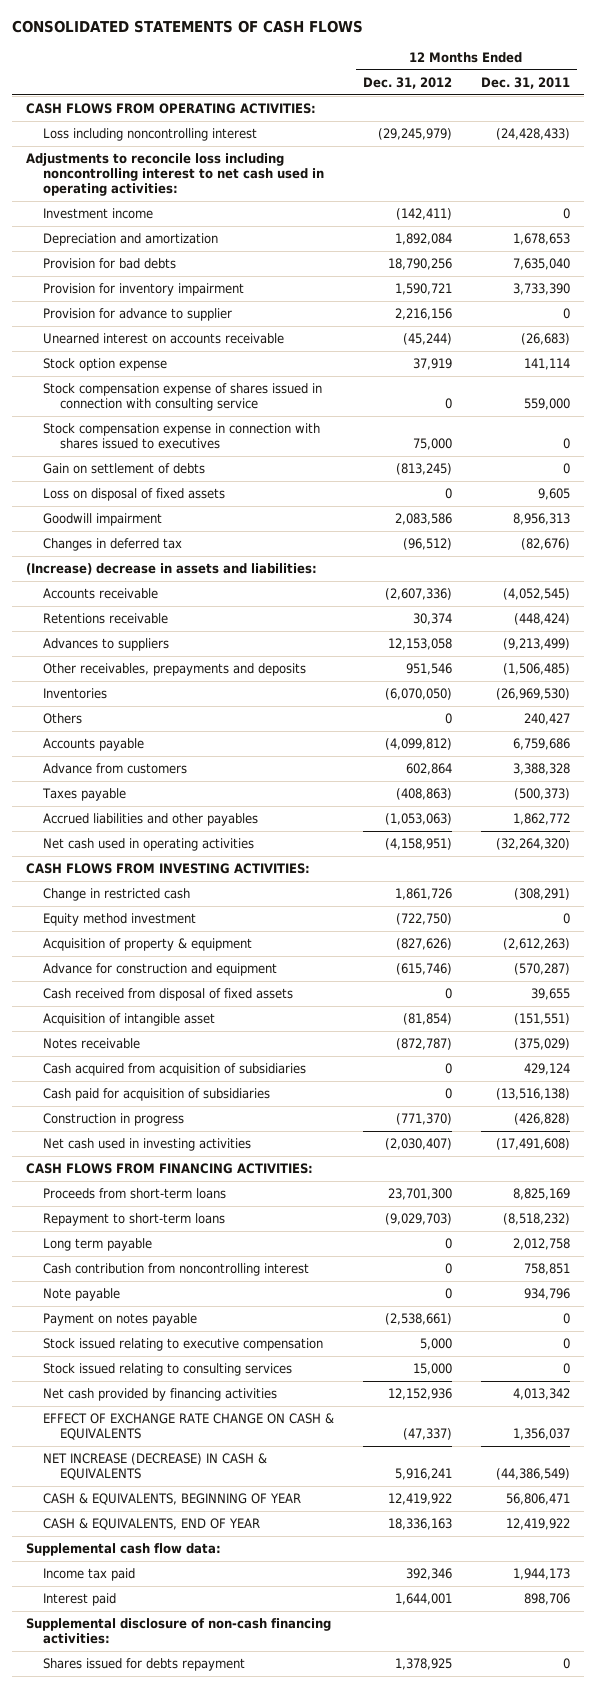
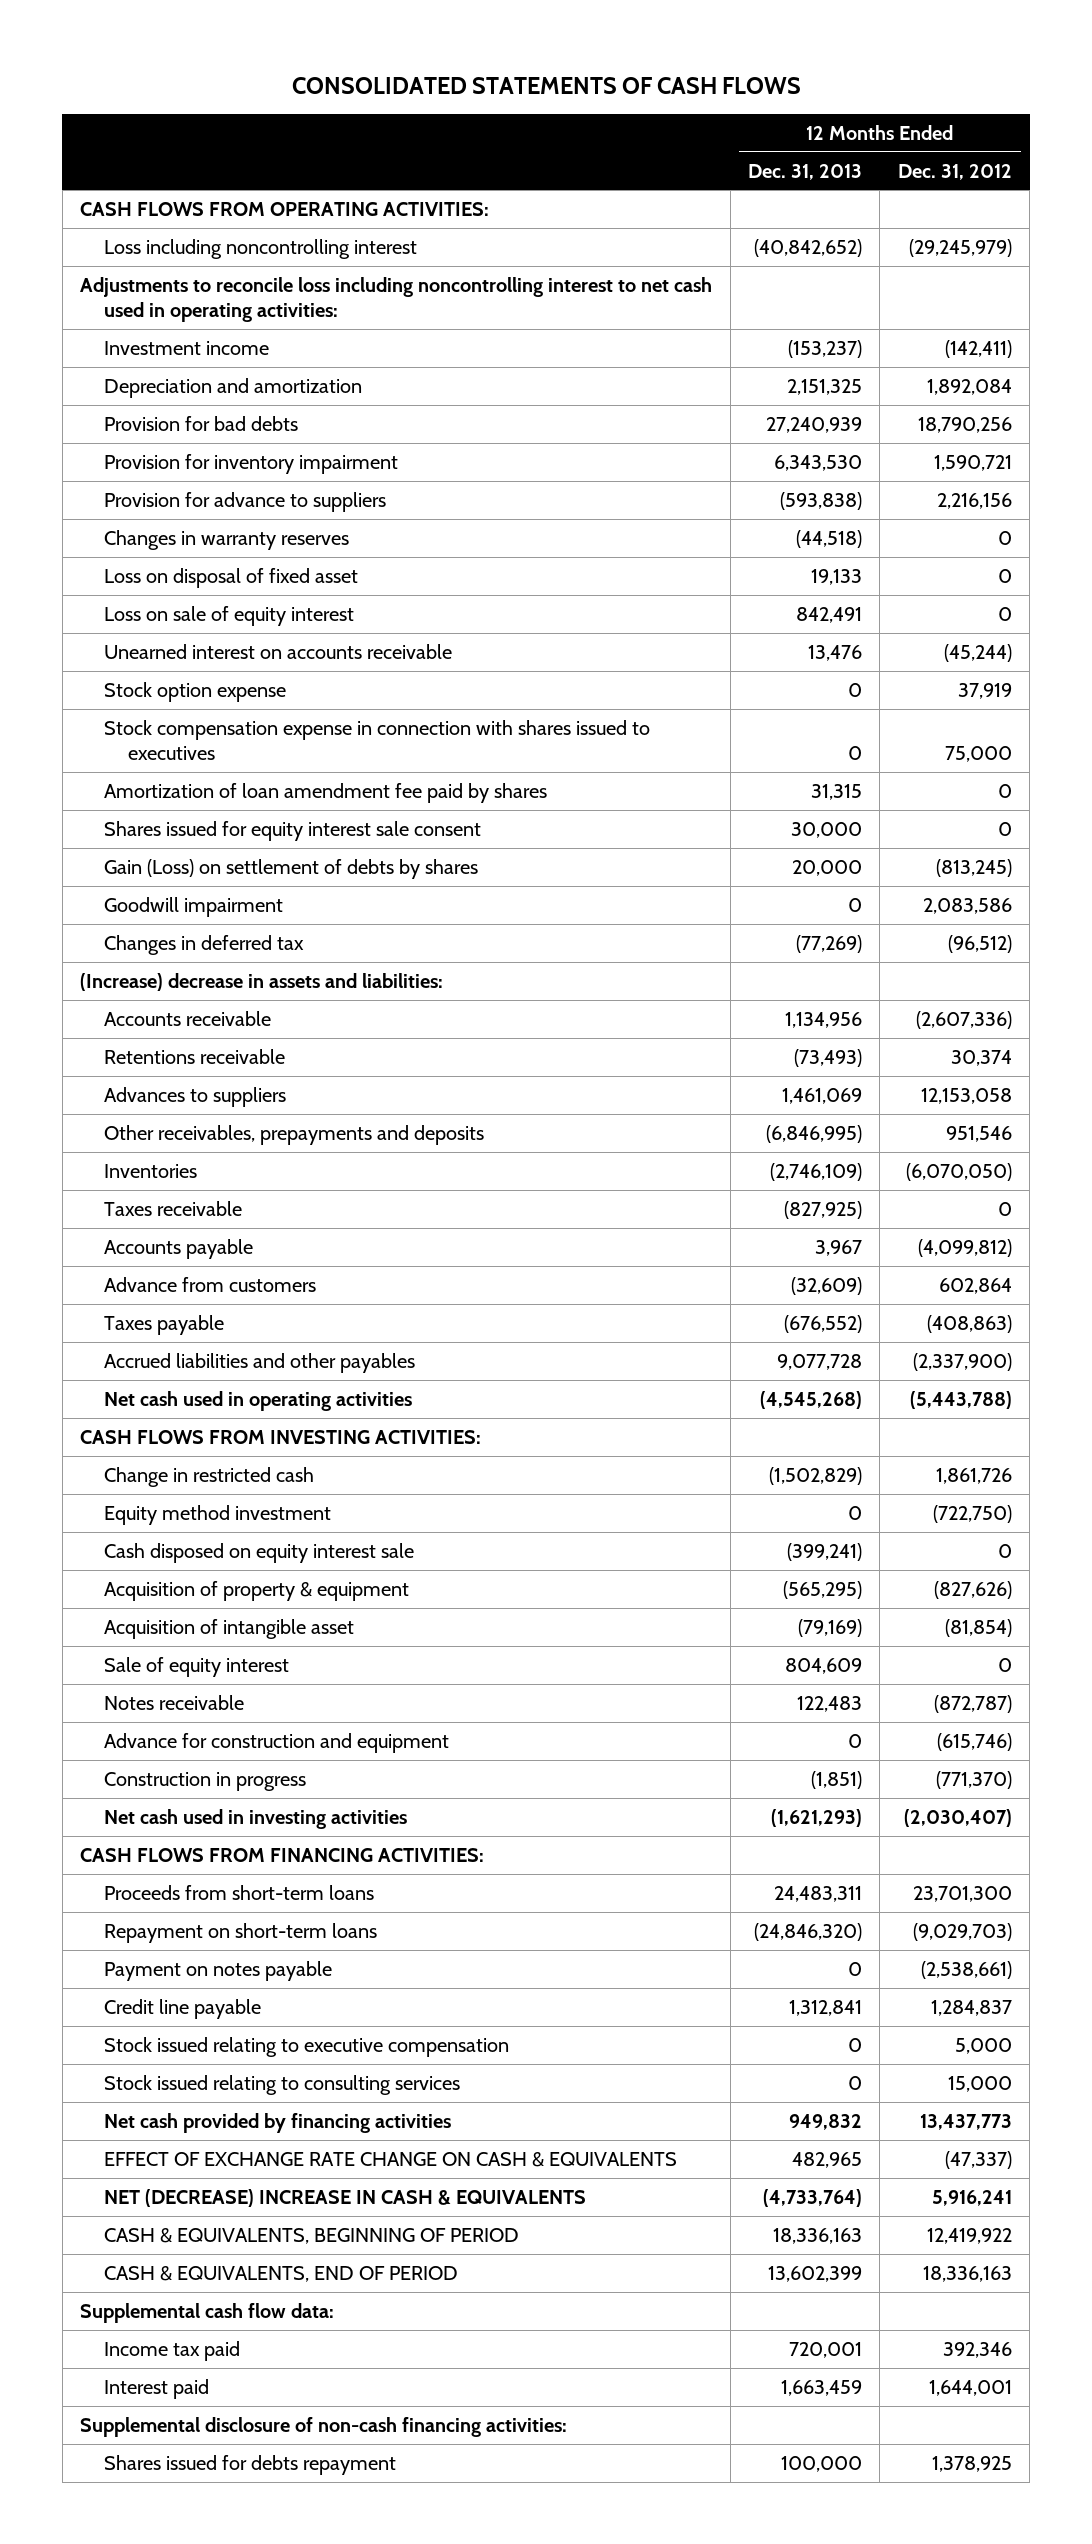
- | 12 Months Ended Dec. 31, 2012 | 12 Months Ended Dec. 31, 2011
+ | 12 Months Ended Dec. 31, 2013 | 12 Months Ended Dec. 31, 2012
- Provision for advance to supplier | 2,216,156 | 0
+ Provision for advance to suppliers | (593,838) | 2,216,156
+ Changes in warranty reserves | (44,518) | 0
+ Loss on disposal of fixed asset | 19,133 | 0
+ Loss on sale of equity interest | 842,491 | 0
- Stock compensation expense of shares issued in connection with consulting service | 0 | 559,000
- Gain on settlement of debts | (813,245) | 0
- Loss on disposal of fixed assets | 0 | 9,605
+ Amortization of loan amendment fee paid by shares | 31,315 | 0
+ Shares issued for equity interest sale consent | 30,000 | 0
+ Gain (Loss) on settlement of debts by shares | 20,000 | (813,245)
- Others | 0 | 240,427
+ Taxes receivable | (827,925) | 0
- Accrued liabilities and other payables | (1,053,063) | 1,862,772
- Net cash used in operating activities | (4,158,951) | (32,264,320)
+ Accrued liabilities and other payables | 9,077,728 | (2,337,900)
+ Net cash used in operating activities | (4,545,268) | (5,443,788)
+ Cash disposed on equity interest sale | (399,241) | 0
- Cash received from disposal of fixed assets | 0 | 39,655
+ Sale of equity interest | 804,609 | 0
- Cash acquired from acquisition of subsidiaries | 0 | 429,124
- Cash paid for acquisition of subsidiaries | 0 | (13,516,138)
moved down: Advance for construction and equipment | 0 | (615,746)
- Repayment to short-term loans | (9,029,703) | (8,518,232)
- Long term payable | 0 | 2,012,758
- Cash contribution from noncontrolling interest | 0 | 758,851
- Note payable | 0 | 934,796
+ Repayment on short-term loans | (24,846,320) | (9,029,703)
+ Credit line payable | 1,312,841 | 1,284,837
- Net cash provided by financing activities | 12,152,936 | 4,013,342
+ Net cash provided by financing activities | 949,832 | 13,437,773
- NET INCREASE (DECREASE) IN CASH & EQUIVALENTS | 5,916,241 | (44,386,549)
- CASH & EQUIVALENTS, BEGINNING OF YEAR | 12,419,922 | 56,806,471
- CASH & EQUIVALENTS, END OF YEAR | 18,336,163 | 12,419,922
+ NET (DECREASE) INCREASE IN CASH & EQUIVALENTS | (4,733,764) | 5,916,241
+ CASH & EQUIVALENTS, BEGINNING OF PERIOD | 18,336,163 | 12,419,922
+ CASH & EQUIVALENTS, END OF PERIOD | 13,602,399 | 18,336,163

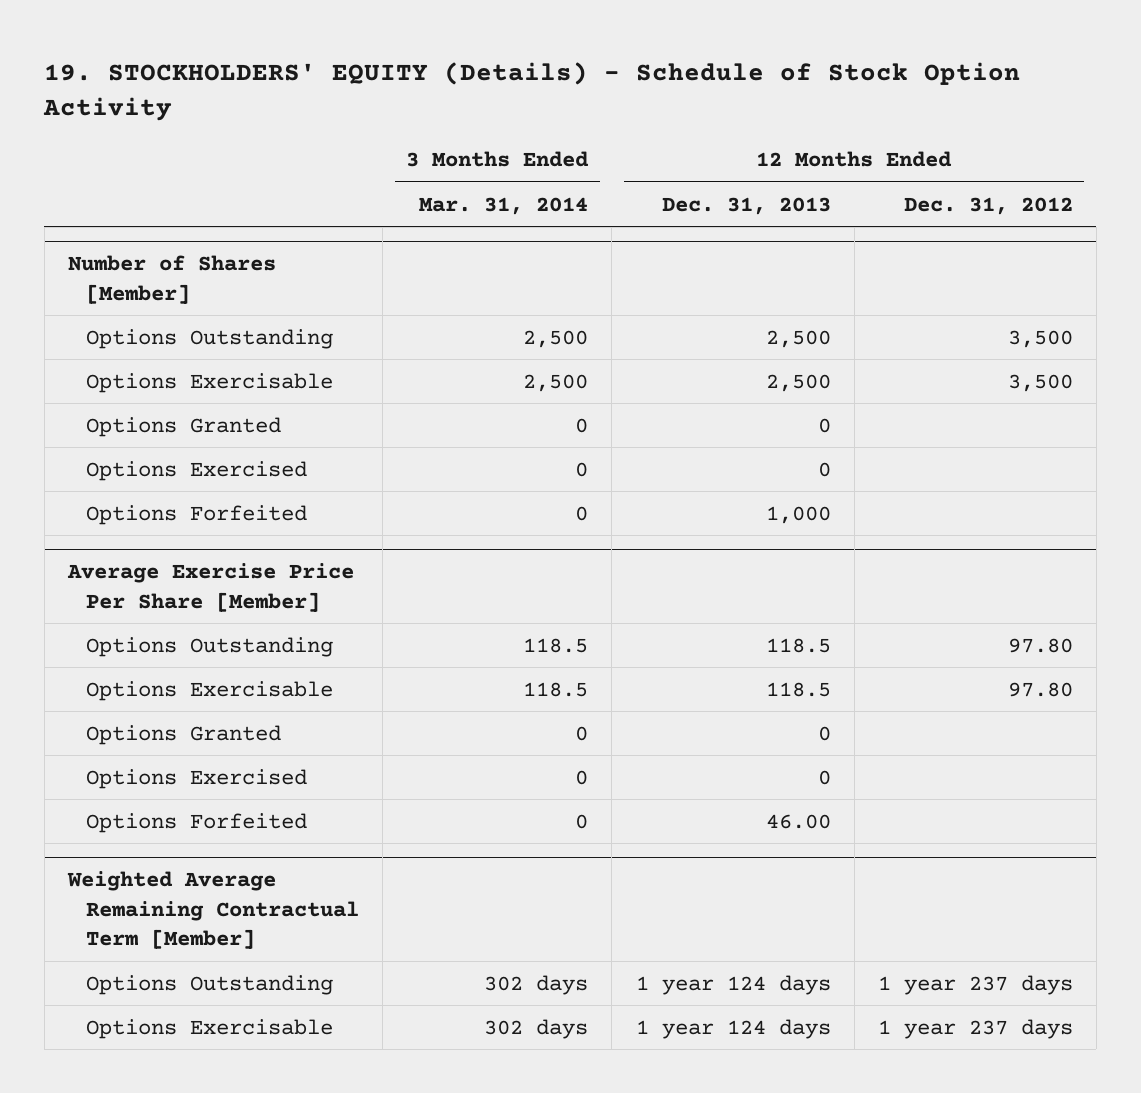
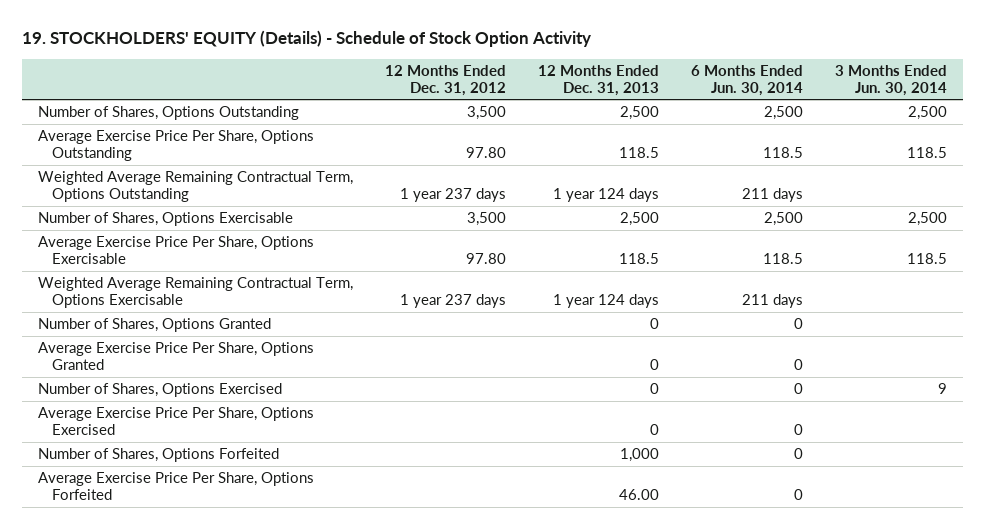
- | 3 Months Ended Mar. 31, 2014 | 12 Months Ended Dec. 31, 2013 | 12 Months Ended Dec. 31, 2012
+ | 12 Months Ended Dec. 31, 2012 | 12 Months Ended Dec. 31, 2013 | 6 Months Ended Jun. 30, 2014 | 3 Months Ended Jun. 30, 2014
- Number of Shares [Member]
- Options Outstanding | 2,500 | 2,500 | 3,500
- Options Exercisable | 2,500 | 2,500 | 3,500
- Options Granted | 0 | 0 |
- Options Exercised | 0 | 0 |
- Options Forfeited | 0 | 1,000 |
- Average Exercise Price Per Share [Member]
- Options Outstanding | 118.5 | 118.5 | 97.80
- Options Exercisable | 118.5 | 118.5 | 97.80
- Options Granted | 0 | 0 |
- Options Exercised | 0 | 0 |
- Options Forfeited | 0 | 46.00 |
- Weighted Average Remaining Contractual Term [Member]
- Options Outstanding | 302 days | 1 year 124 days | 1 year 237 days
- Options Exercisable | 302 days | 1 year 124 days | 1 year 237 days
+ Number of Shares, Options Outstanding | 3,500 | 2,500 | 2,500 | 2,500
+ Average Exercise Price Per Share, Options Outstanding | 97.80 | 118.5 | 118.5 | 118.5
+ Weighted Average Remaining Contractual Term, Options Outstanding | 1 year 237 days | 1 year 124 days | 211 days |
+ Number of Shares, Options Exercisable | 3,500 | 2,500 | 2,500 | 2,500
+ Average Exercise Price Per Share, Options Exercisable | 97.80 | 118.5 | 118.5 | 118.5
+ Weighted Average Remaining Contractual Term, Options Exercisable | 1 year 237 days | 1 year 124 days | 211 days |
+ Number of Shares, Options Granted | | 0 | 0 |
+ Average Exercise Price Per Share, Options Granted | | 0 | 0 |
+ Number of Shares, Options Exercised | | 0 | 0 | 9
+ Average Exercise Price Per Share, Options Exercised | | 0 | 0 |
+ Number of Shares, Options Forfeited | | 1,000 | 0 |
+ Average Exercise Price Per Share, Options Forfeited | | 46.00 | 0 |

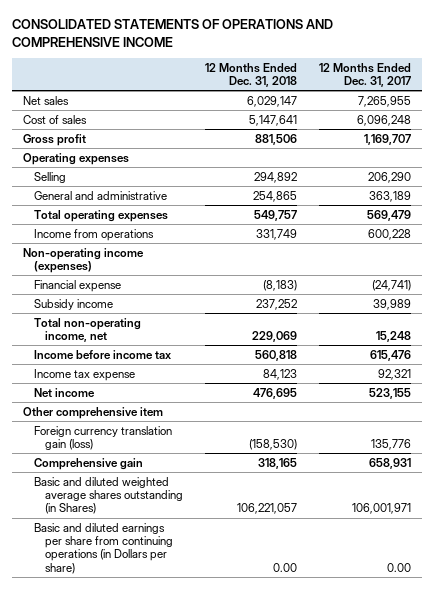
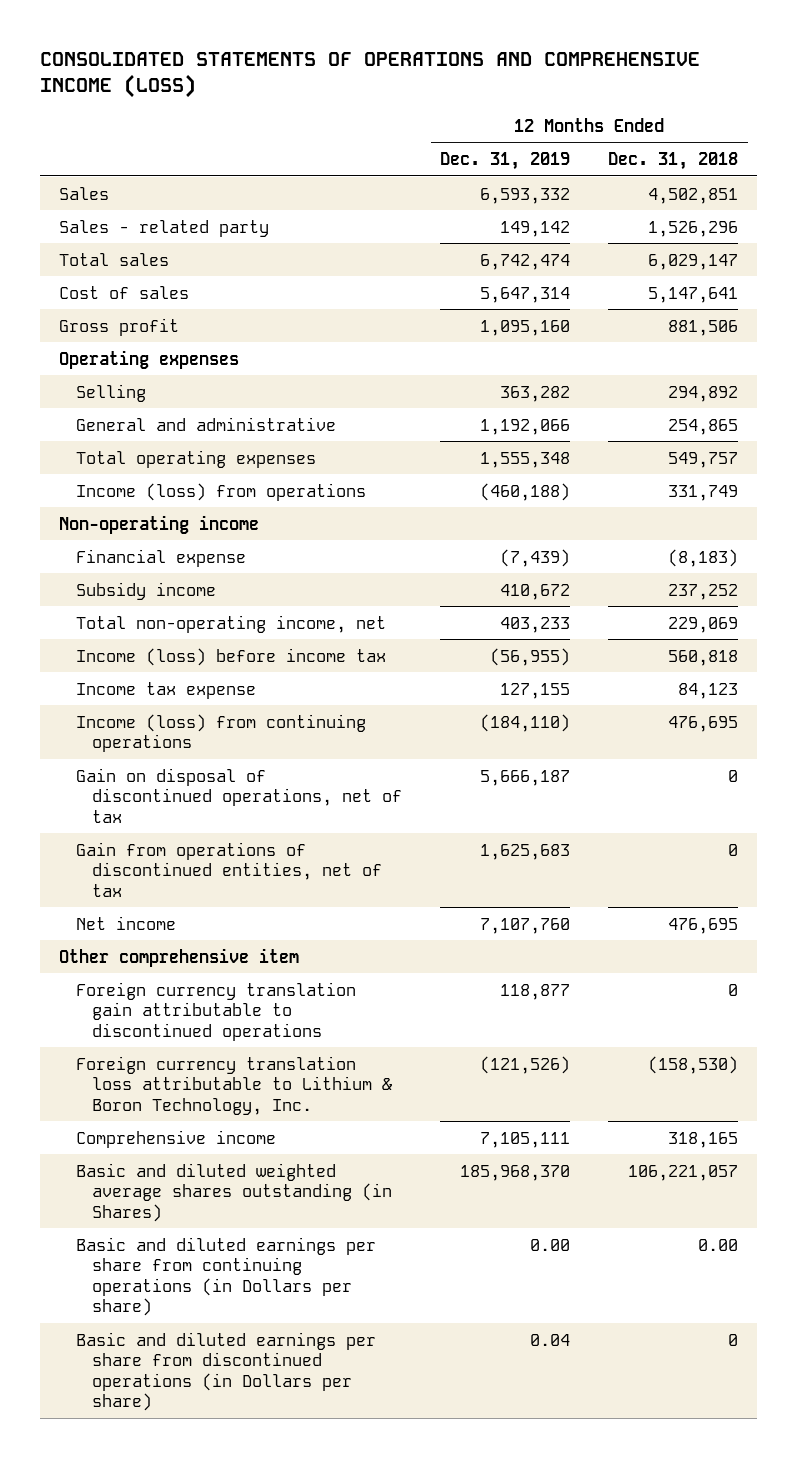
- CONSOLIDATED STATEMENTS OF OPERATIONS AND COMPREHENSIVE INCOME
+ CONSOLIDATED STATEMENTS OF OPERATIONS AND COMPREHENSIVE INCOME (LOSS)
- | 12 Months Ended Dec. 31, 2018 | 12 Months Ended Dec. 31, 2017
+ | 12 Months Ended Dec. 31, 2019 | 12 Months Ended Dec. 31, 2018
- Net sales | 6,029,147 | 7,265,955
+ Sales | 6,593,332 | 4,502,851
+ Sales - related party | 149,142 | 1,526,296
+ Total sales | 6,742,474 | 6,029,147
- Income from operations | 331,749 | 600,228
- Non-operating income (expenses)
+ Income (loss) from operations | (460,188) | 331,749
+ Non-operating income
- Income before income tax | 560,818 | 615,476
+ Income (loss) before income tax | (56,955) | 560,818
+ Income (loss) from continuing operations | (184,110) | 476,695
+ Gain on disposal of discontinued operations, net of tax | 5,666,187 | 0
+ Gain from operations of discontinued entities, net of tax | 1,625,683 | 0
- Foreign currency translation gain (loss) | (158,530) | 135,776
- Comprehensive gain | 318,165 | 658,931
+ Foreign currency translation gain attributable to discontinued operations | 118,877 | 0
+ Foreign currency translation loss attributable to Lithium & Boron Technology, Inc. | (121,526) | (158,530)
+ Comprehensive income | 7,105,111 | 318,165
+ Basic and diluted earnings per share from discontinued operations (in Dollars per share) | 0.04 | 0

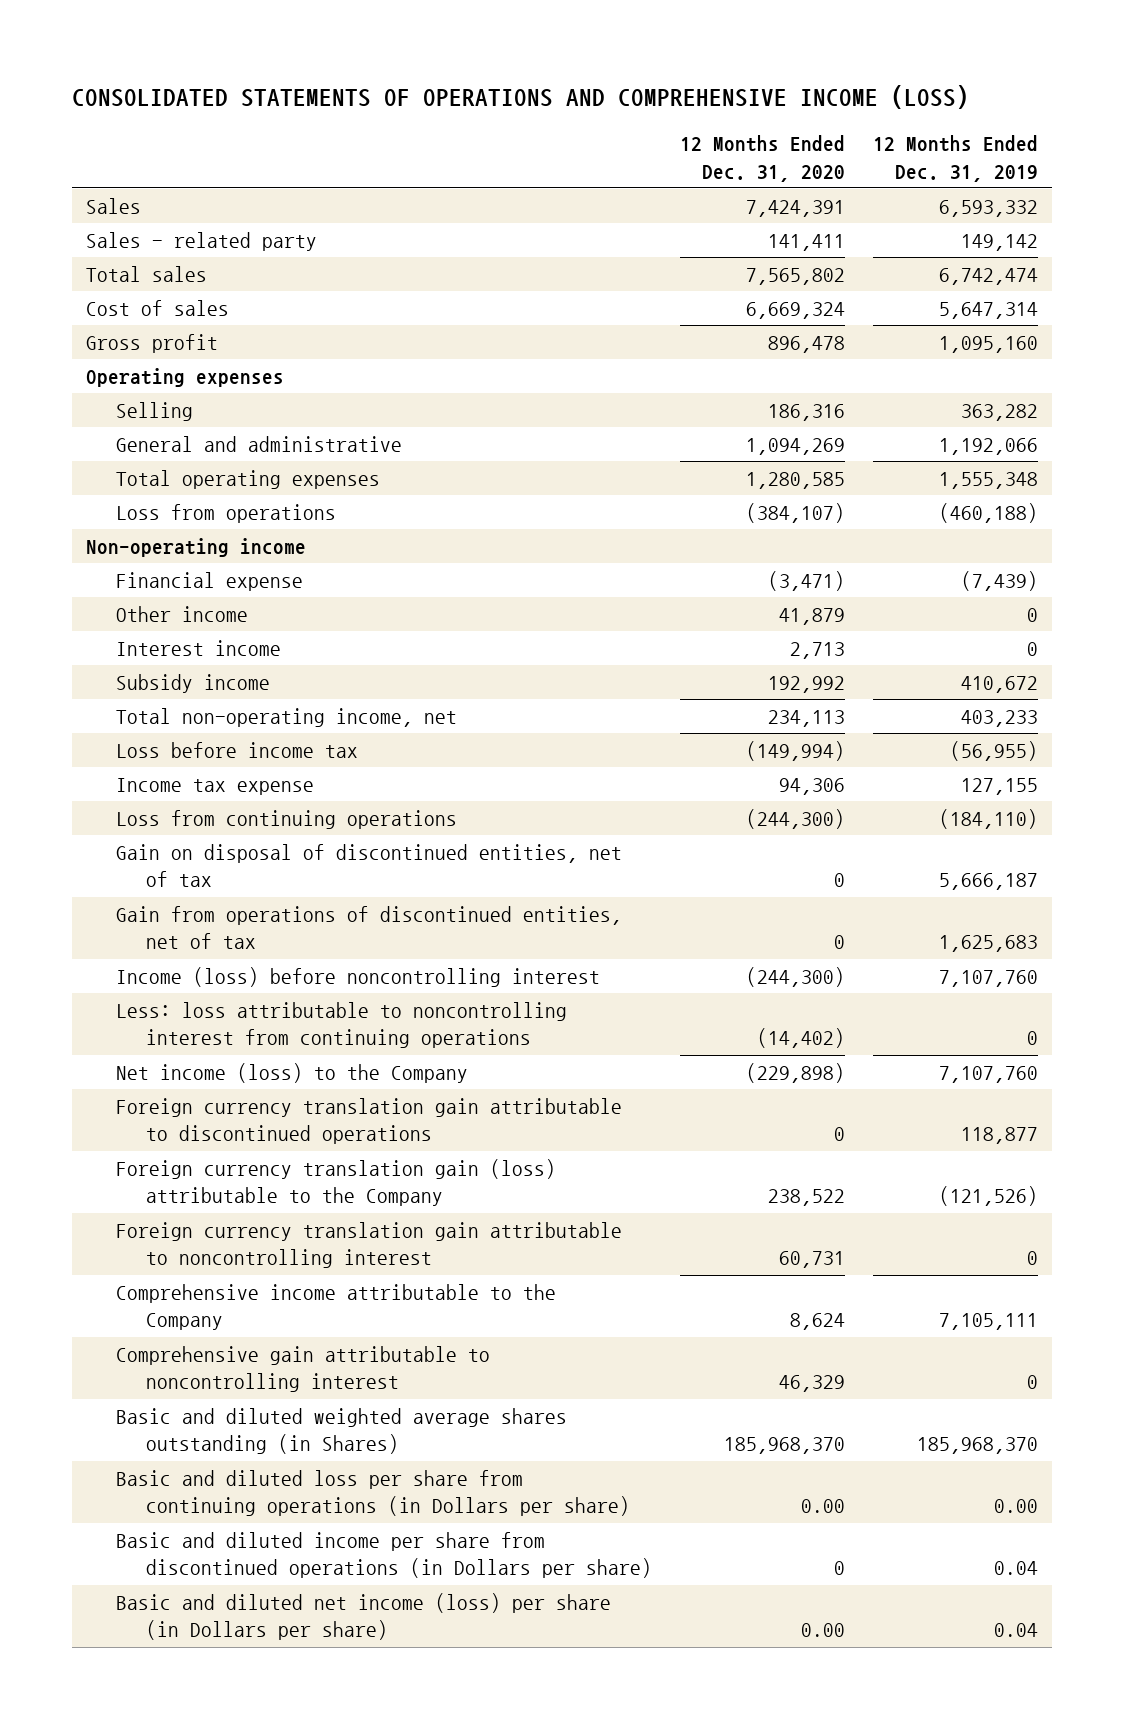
- | 12 Months Ended Dec. 31, 2019 | 12 Months Ended Dec. 31, 2018
+ | 12 Months Ended Dec. 31, 2020 | 12 Months Ended Dec. 31, 2019
- Income (loss) from operations | (460,188) | 331,749
+ Loss from operations | (384,107) | (460,188)
+ Other income | 41,879 | 0
+ Interest income | 2,713 | 0
- Income (loss) before income tax | (56,955) | 560,818
+ Loss before income tax | (149,994) | (56,955)
- Income (loss) from continuing operations | (184,110) | 476,695
- Gain on disposal of discontinued operations, net of tax | 5,666,187 | 0
+ Loss from continuing operations | (244,300) | (184,110)
+ Gain on disposal of discontinued entities, net of tax | 0 | 5,666,187
- Net income | 7,107,760 | 476,695
- Other comprehensive item
+ Income (loss) before noncontrolling interest | (244,300) | 7,107,760
+ Less: loss attributable to noncontrolling interest from continuing operations | (14,402) | 0
+ Net income (loss) to the Company | (229,898) | 7,107,760
- Foreign currency translation loss attributable to Lithium & Boron Technology, Inc. | (121,526) | (158,530)
- Comprehensive income | 7,105,111 | 318,165
+ Foreign currency translation gain (loss) attributable to the Company | 238,522 | (121,526)
+ Foreign currency translation gain attributable to noncontrolling interest | 60,731 | 0
+ Comprehensive income attributable to the Company | 8,624 | 7,105,111
+ Comprehensive gain attributable to noncontrolling interest | 46,329 | 0
- Basic and diluted earnings per share from continuing operations (in Dollars per share) | 0.00 | 0.00
- Basic and diluted earnings per share from discontinued operations (in Dollars per share) | 0.04 | 0
+ Basic and diluted loss per share from continuing operations (in Dollars per share) | 0.00 | 0.00
+ Basic and diluted income per share from discontinued operations (in Dollars per share) | 0 | 0.04
+ Basic and diluted net income (loss) per share (in Dollars per share) | 0.00 | 0.04

